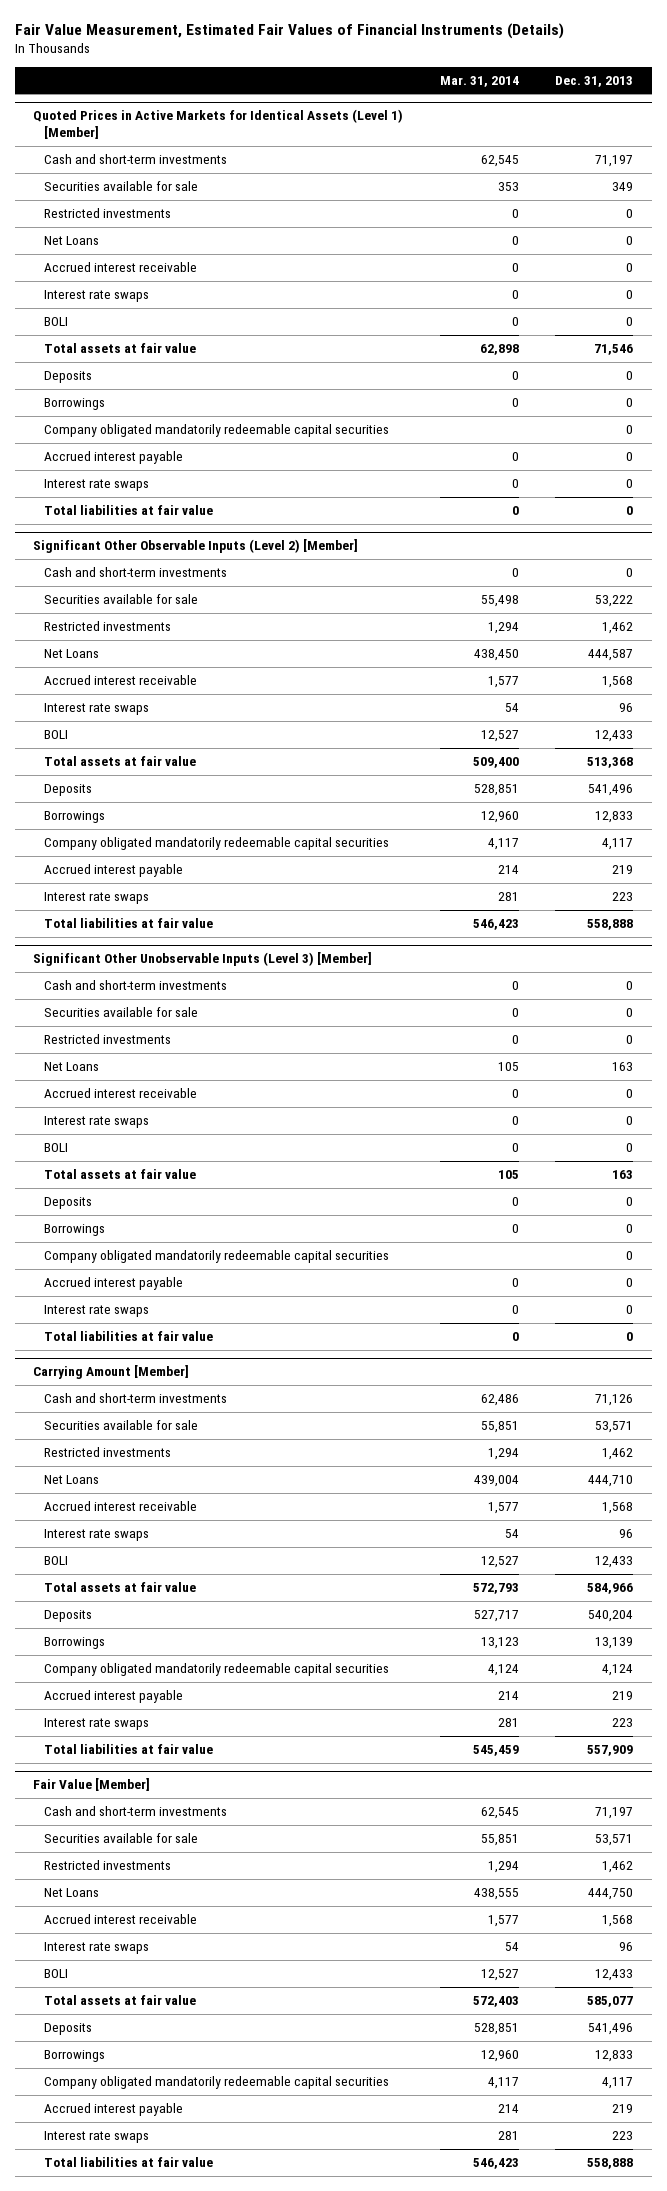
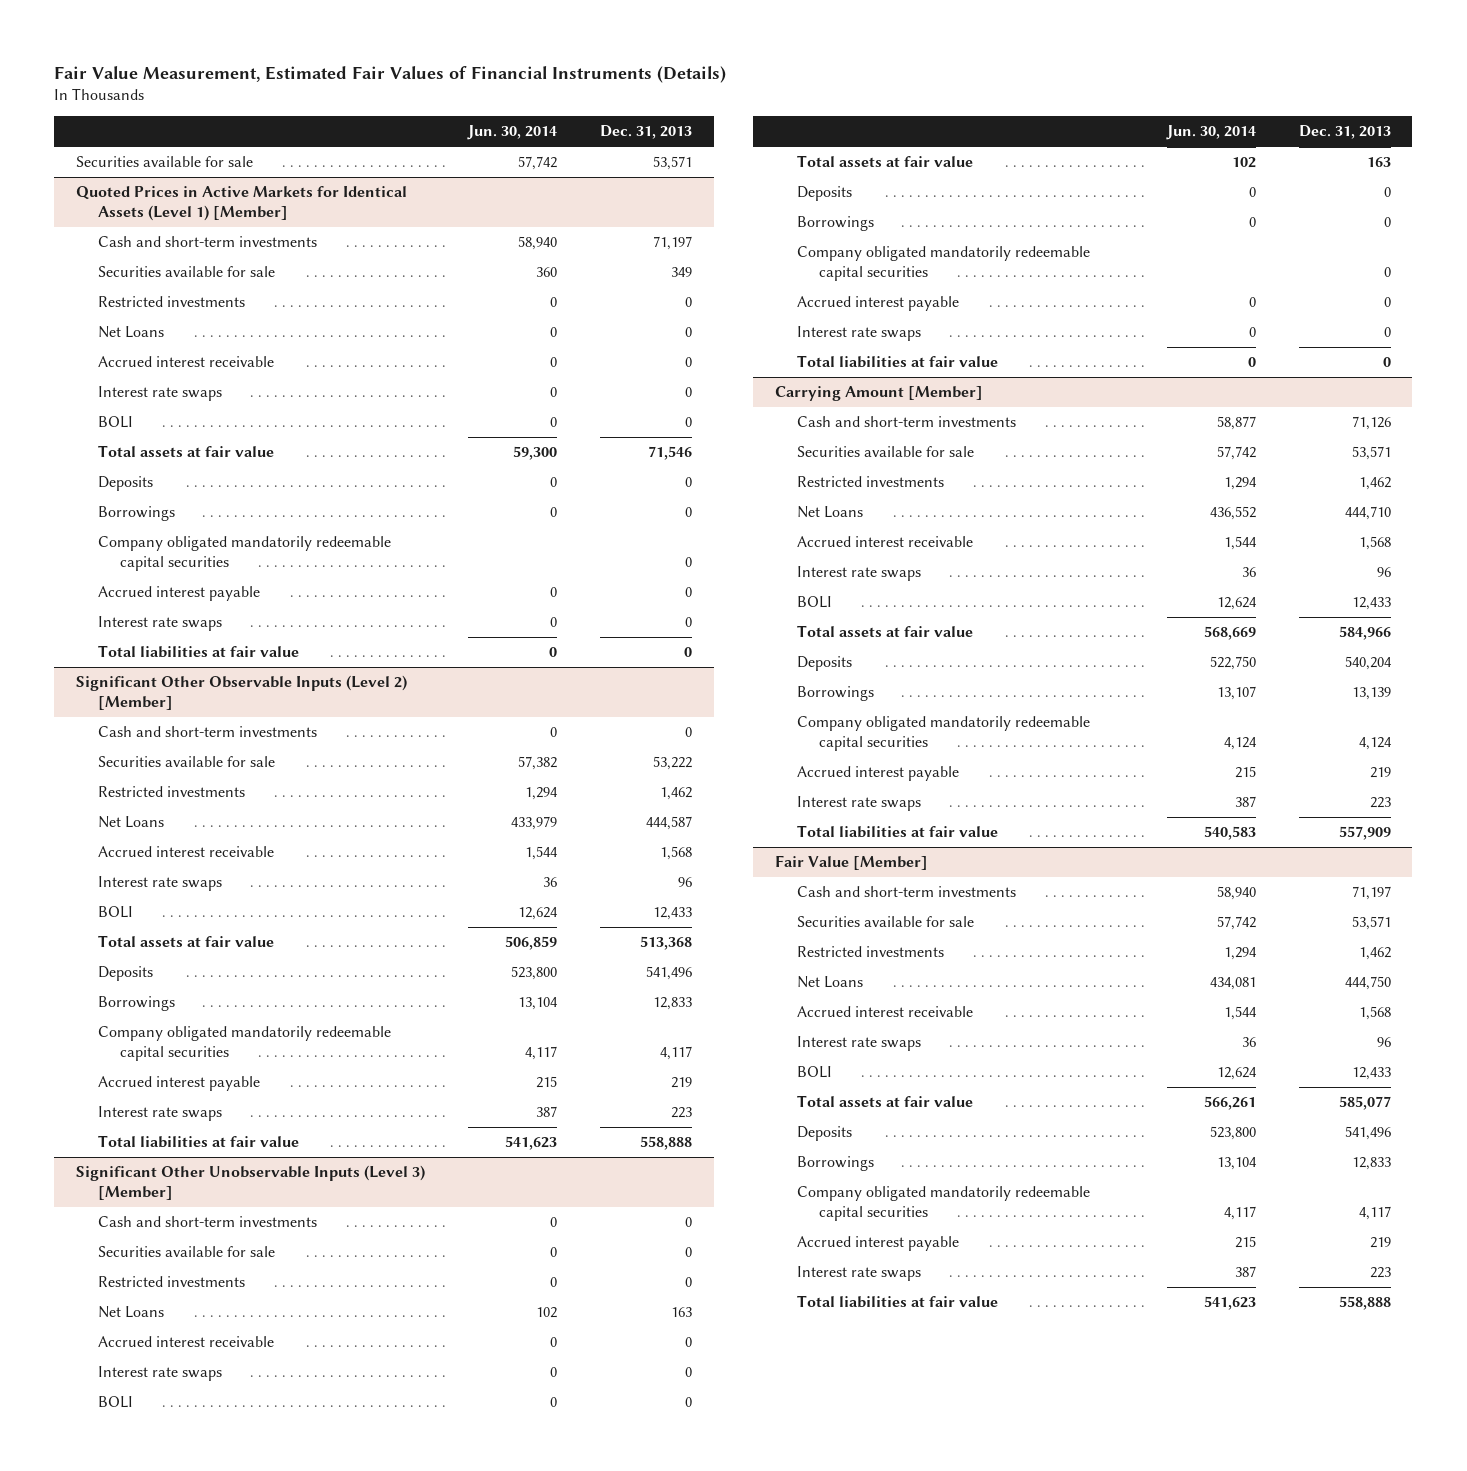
- | Mar. 31, 2014 | Dec. 31, 2013
+ | Jun. 30, 2014 | Dec. 31, 2013
+ Securities available for sale | 57,742 | 53,571

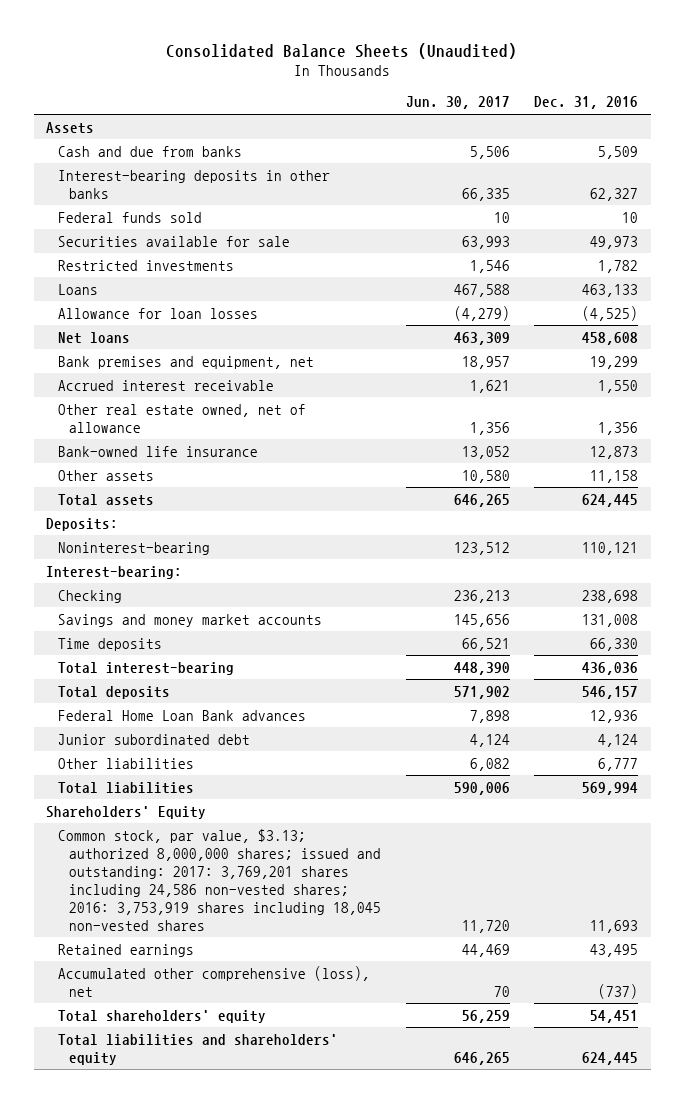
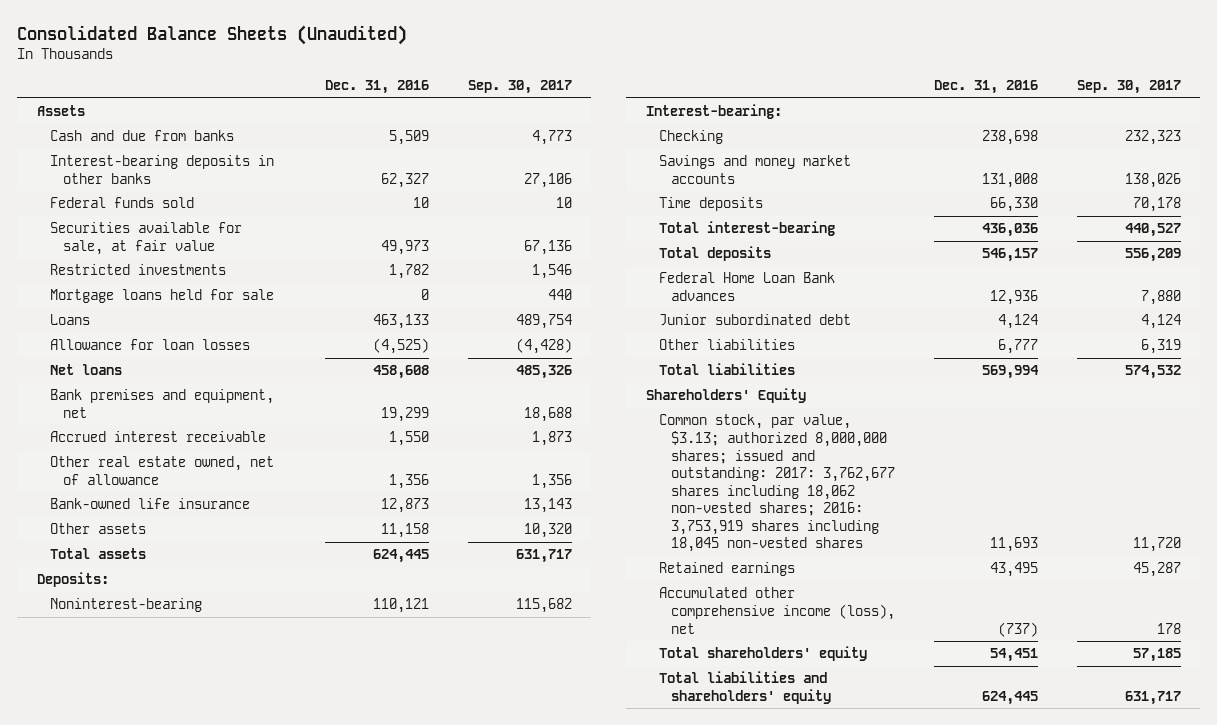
- | Jun. 30, 2017 | Dec. 31, 2016
+ | Dec. 31, 2016 | Sep. 30, 2017
- Securities available for sale | 63,993 | 49,973
+ Securities available for sale, at fair value | 49,973 | 67,136
+ Mortgage loans held for sale | 0 | 440
- Common stock, par value, $3.13; authorized 8,000,000 shares; issued and outstanding: 2017: 3,769,201 shares including 24,586 non-vested shares; 2016: 3,753,919 shares including 18,045 non-vested shares | 11,720 | 11,693
+ Common stock, par value, $3.13; authorized 8,000,000 shares; issued and outstanding: 2017: 3,762,677 shares including 18,062 non-vested shares; 2016: 3,753,919 shares including 18,045 non-vested shares | 11,693 | 11,720
- Accumulated other comprehensive (loss), net | 70 | (737)
+ Accumulated other comprehensive income (loss), net | (737) | 178

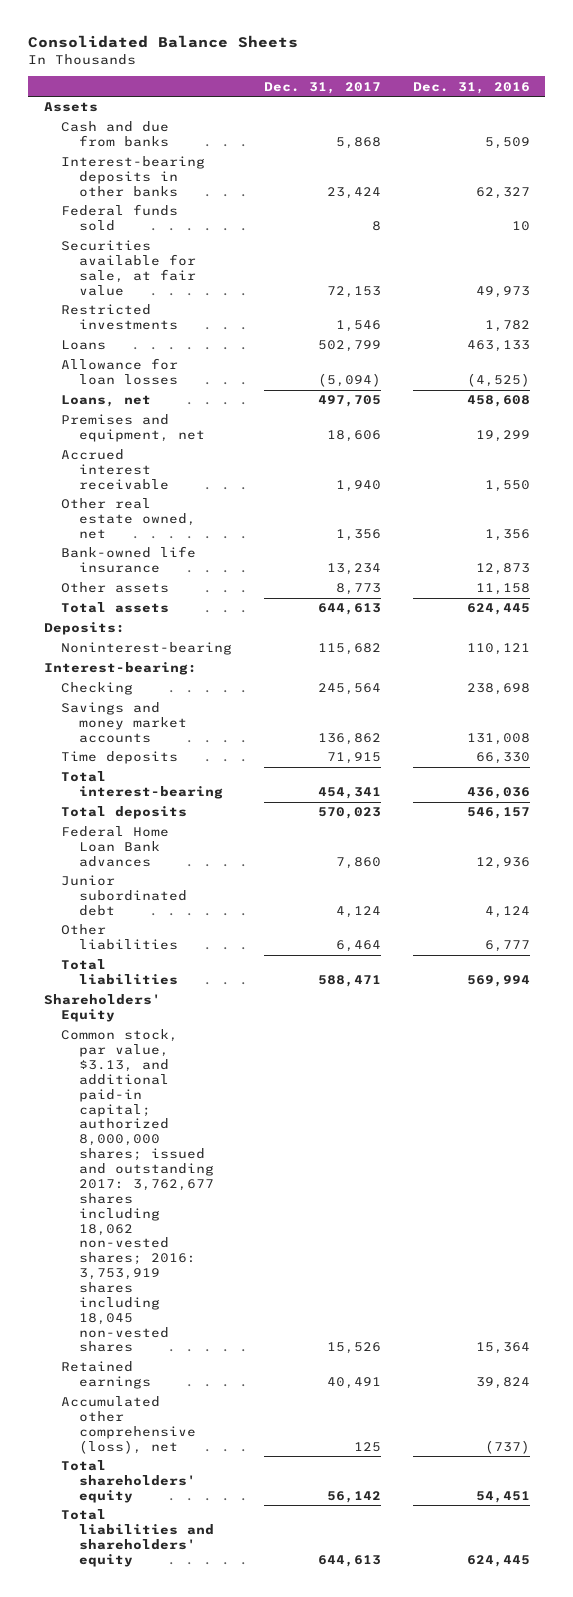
- Consolidated Balance Sheets (Unaudited)
+ Consolidated Balance Sheets
- | Dec. 31, 2016 | Sep. 30, 2017
+ | Dec. 31, 2017 | Dec. 31, 2016
- Mortgage loans held for sale | 0 | 440
- Net loans | 458,608 | 485,326
- Bank premises and equipment, net | 19,299 | 18,688
+ Loans, net | 497,705 | 458,608
+ Premises and equipment, net | 18,606 | 19,299
- Other real estate owned, net of allowance | 1,356 | 1,356
+ Other real estate owned, net | 1,356 | 1,356
- Common stock, par value, $3.13; authorized 8,000,000 shares; issued and outstanding: 2017: 3,762,677 shares including 18,062 non-vested shares; 2016: 3,753,919 shares including 18,045 non-vested shares | 11,693 | 11,720
- Retained earnings | 43,495 | 45,287
- Accumulated other comprehensive income (loss), net | (737) | 178
+ Common stock, par value, $3.13, and additional paid-in capital; authorized 8,000,000 shares; issued and outstanding 2017: 3,762,677 shares including 18,062 non-vested shares; 2016: 3,753,919 shares including 18,045 non-vested shares | 15,526 | 15,364
+ Retained earnings | 40,491 | 39,824
+ Accumulated other comprehensive (loss), net | 125 | (737)

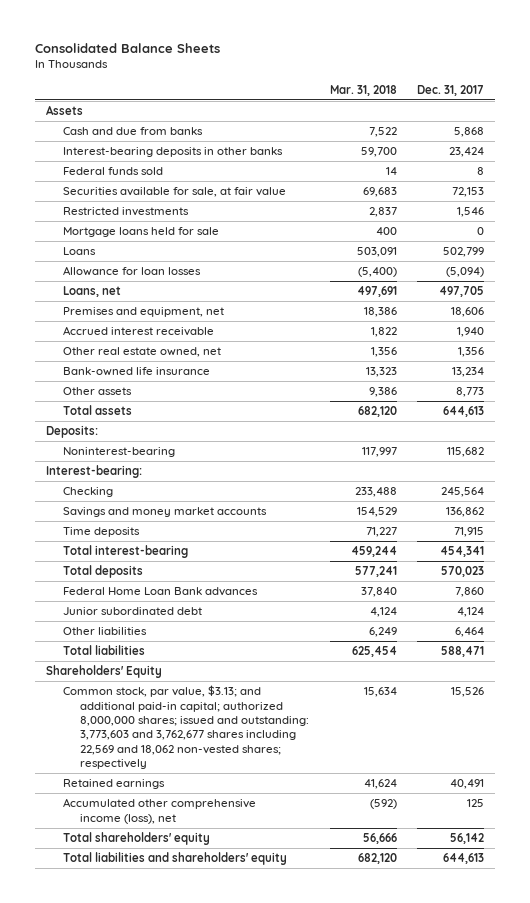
- | Dec. 31, 2017 | Dec. 31, 2016
+ | Mar. 31, 2018 | Dec. 31, 2017
+ Mortgage loans held for sale | 400 | 0
- Common stock, par value, $3.13, and additional paid-in capital; authorized 8,000,000 shares; issued and outstanding 2017: 3,762,677 shares including 18,062 non-vested shares; 2016: 3,753,919 shares including 18,045 non-vested shares | 15,526 | 15,364
+ Common stock, par value, $3.13; and additional paid-in capital; authorized 8,000,000 shares; issued and outstanding: 3,773,603 and 3,762,677 shares including 22,569 and 18,062 non-vested shares; respectively | 15,634 | 15,526
- Accumulated other comprehensive (loss), net | 125 | (737)
+ Accumulated other comprehensive income (loss), net | (592) | 125

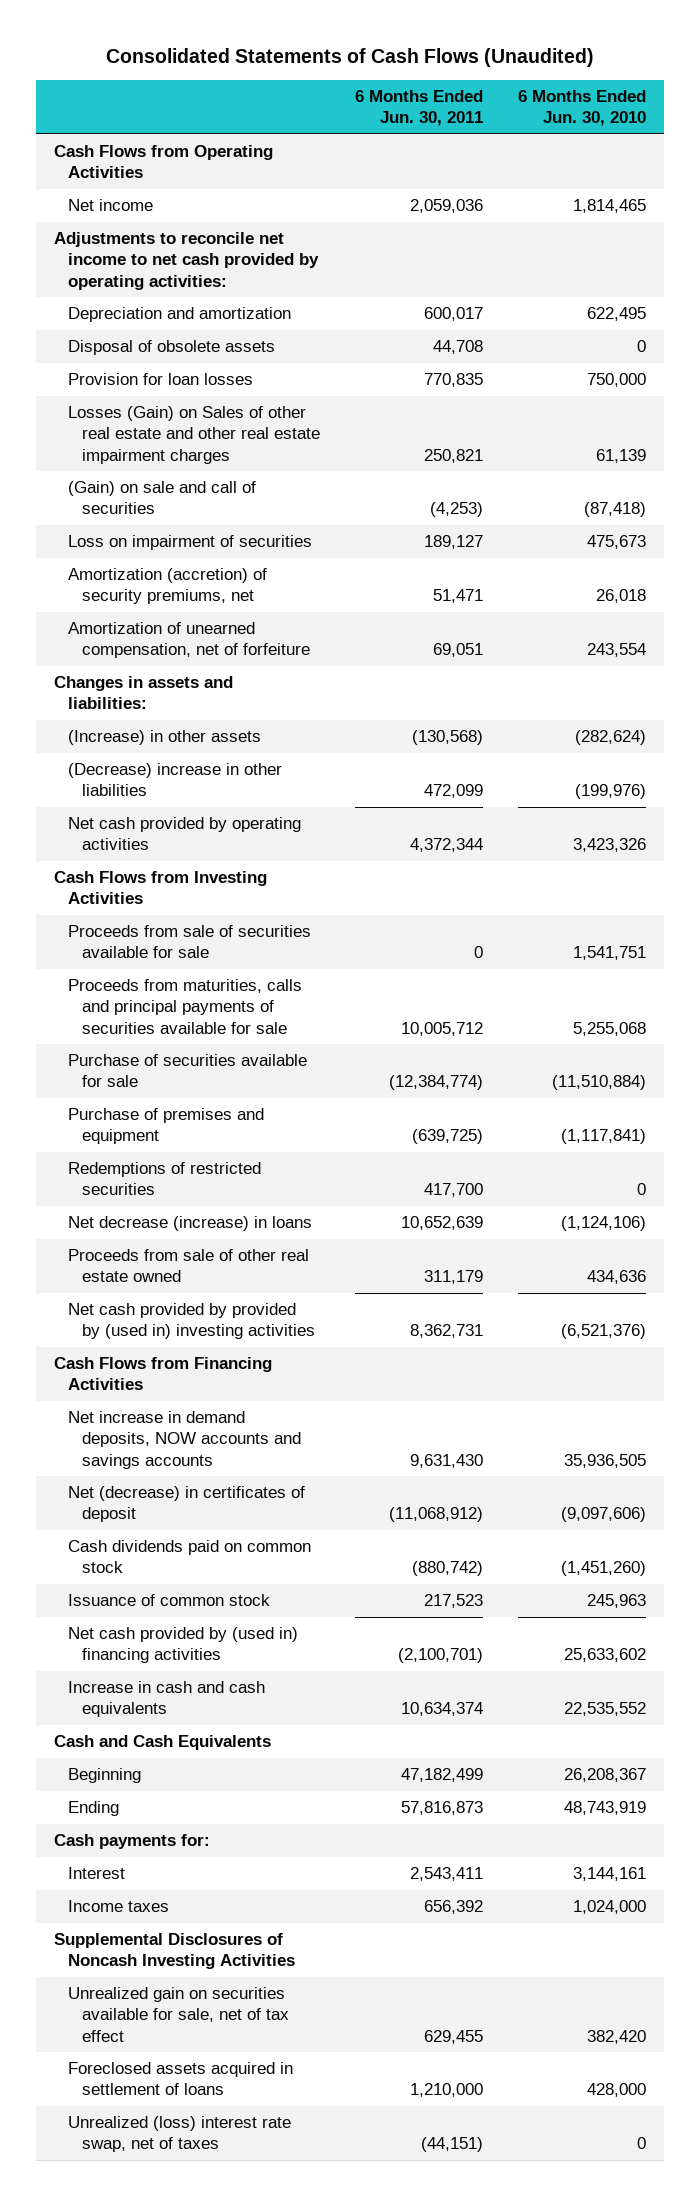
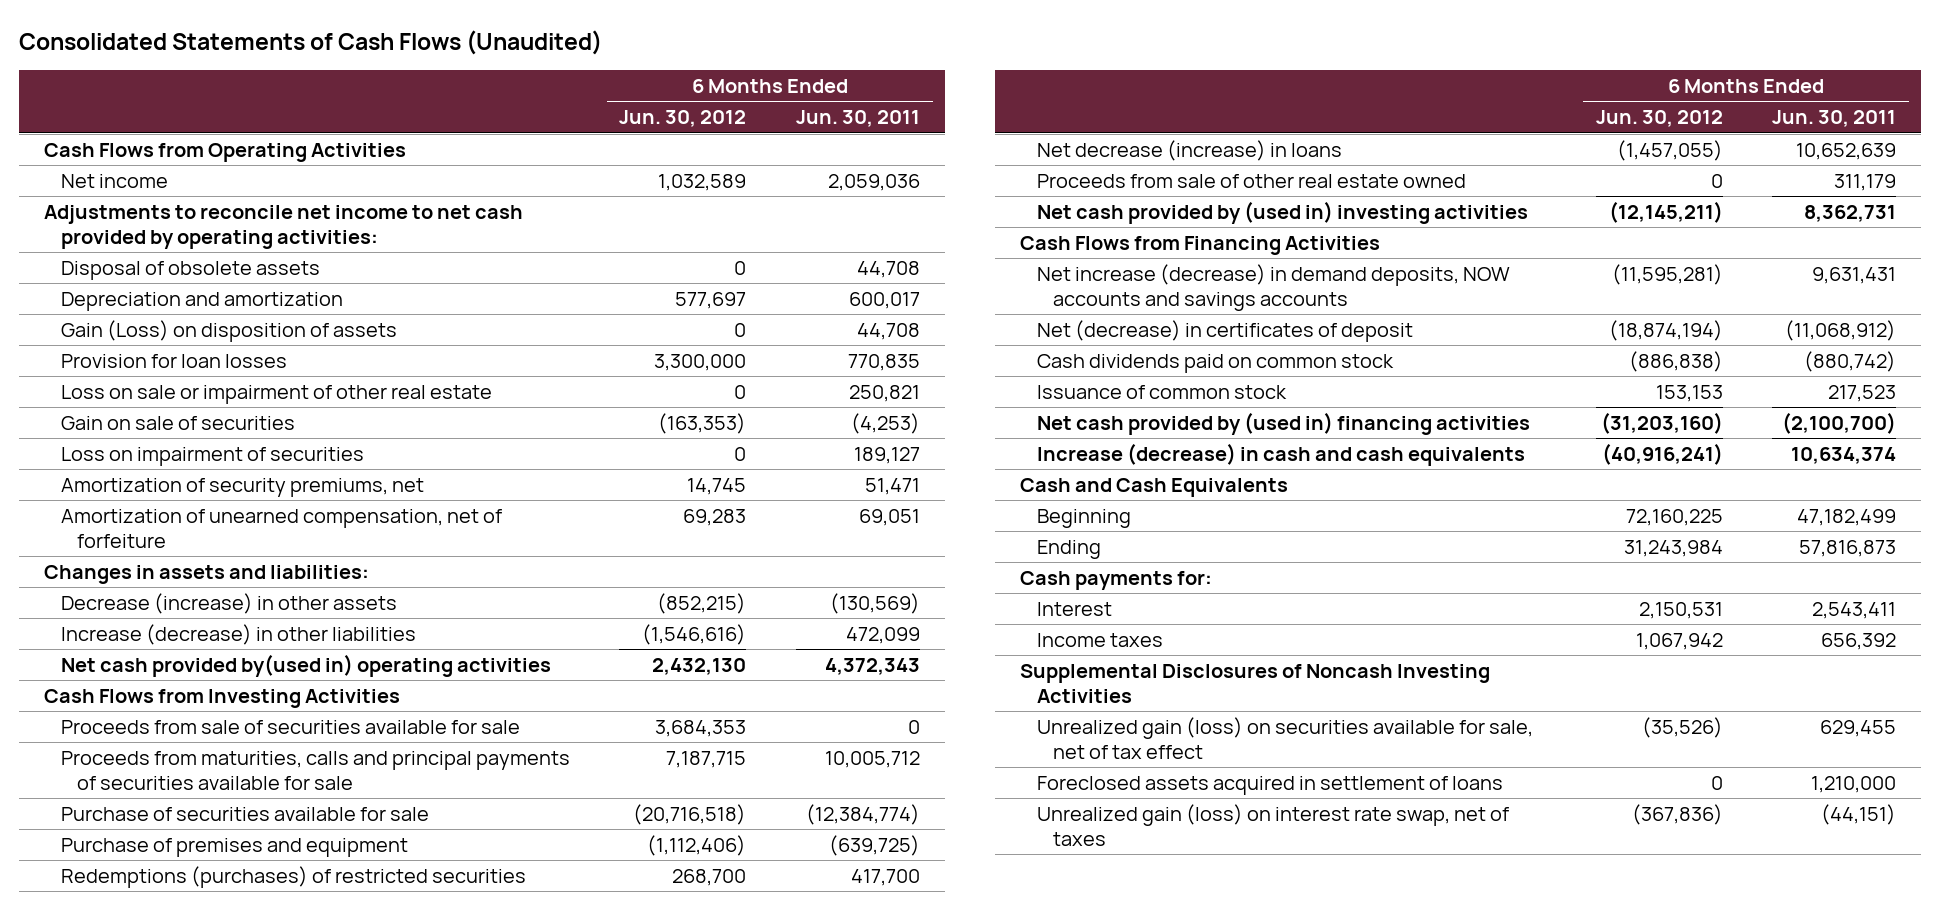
- | 6 Months Ended Jun. 30, 2011 | 6 Months Ended Jun. 30, 2010
+ | 6 Months Ended Jun. 30, 2012 | 6 Months Ended Jun. 30, 2011
moved down: Depreciation and amortization | 577,697 | 600,017
+ Gain (Loss) on disposition of assets | 0 | 44,708
- Losses (Gain) on Sales of other real estate and other real estate impairment charges | 250,821 | 61,139
- (Gain) on sale and call of securities | (4,253) | (87,418)
+ Loss on sale or impairment of other real estate | 0 | 250,821
+ Gain on sale of securities | (163,353) | (4,253)
- Amortization (accretion) of security premiums, net | 51,471 | 26,018
+ Amortization of security premiums, net | 14,745 | 51,471
- (Increase) in other assets | (130,568) | (282,624)
- (Decrease) increase in other liabilities | 472,099 | (199,976)
- Net cash provided by operating activities | 4,372,344 | 3,423,326
+ Decrease (increase) in other assets | (852,215) | (130,569)
+ Increase (decrease) in other liabilities | (1,546,616) | 472,099
+ Net cash provided by(used in) operating activities | 2,432,130 | 4,372,343
- Redemptions of restricted securities | 417,700 | 0
+ Redemptions (purchases) of restricted securities | 268,700 | 417,700
- Net cash provided by provided by (used in) investing activities | 8,362,731 | (6,521,376)
+ Net cash provided by (used in) investing activities | (12,145,211) | 8,362,731
- Net increase in demand deposits, NOW accounts and savings accounts | 9,631,430 | 35,936,505
+ Net increase (decrease) in demand deposits, NOW accounts and savings accounts | (11,595,281) | 9,631,431
- Net cash provided by (used in) financing activities | (2,100,701) | 25,633,602
- Increase in cash and cash equivalents | 10,634,374 | 22,535,552
+ Net cash provided by (used in) financing activities | (31,203,160) | (2,100,700)
+ Increase (decrease) in cash and cash equivalents | (40,916,241) | 10,634,374
- Unrealized gain on securities available for sale, net of tax effect | 629,455 | 382,420
+ Unrealized gain (loss) on securities available for sale, net of tax effect | (35,526) | 629,455
- Unrealized (loss) interest rate swap, net of taxes | (44,151) | 0
+ Unrealized gain (loss) on interest rate swap, net of taxes | (367,836) | (44,151)

